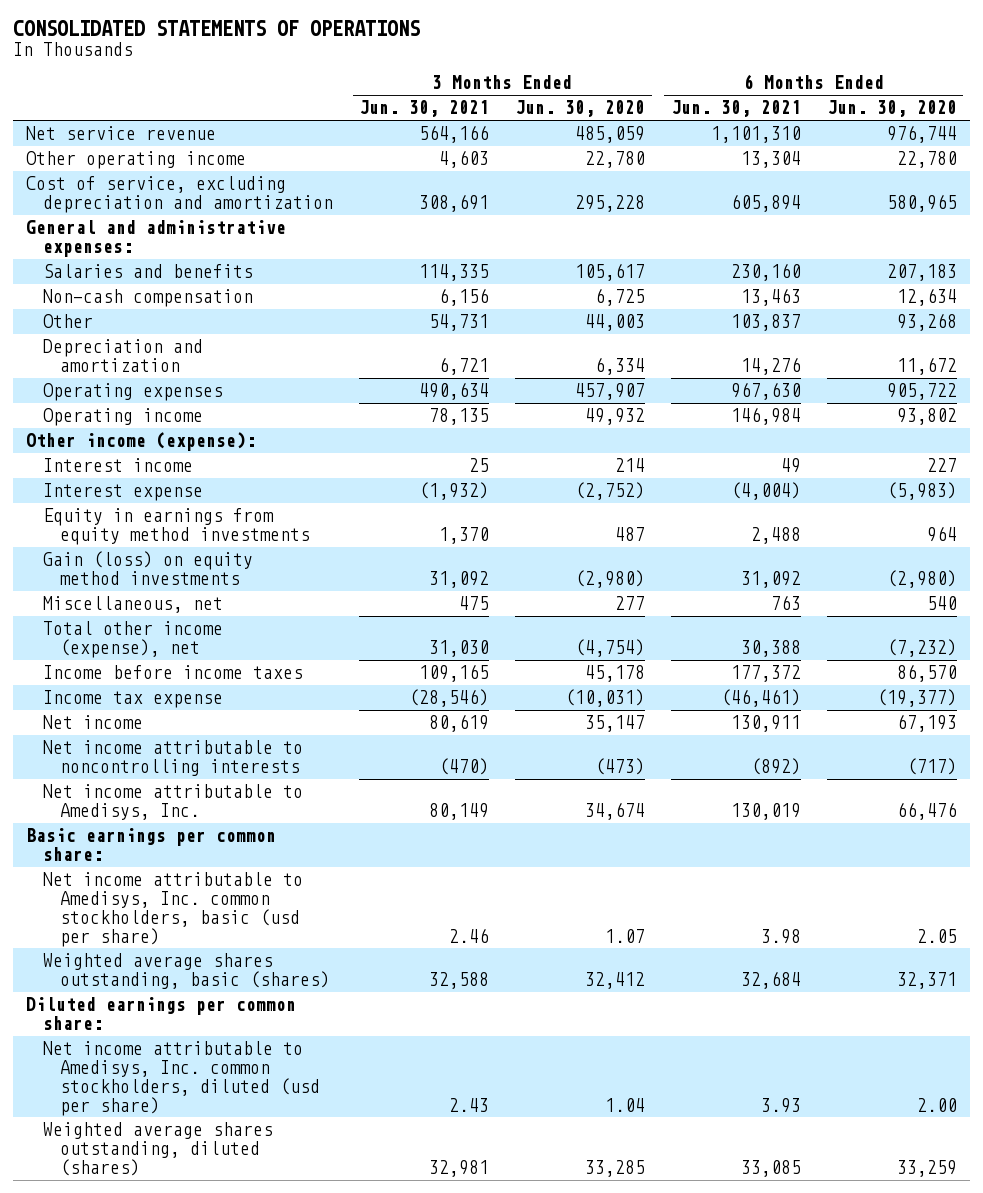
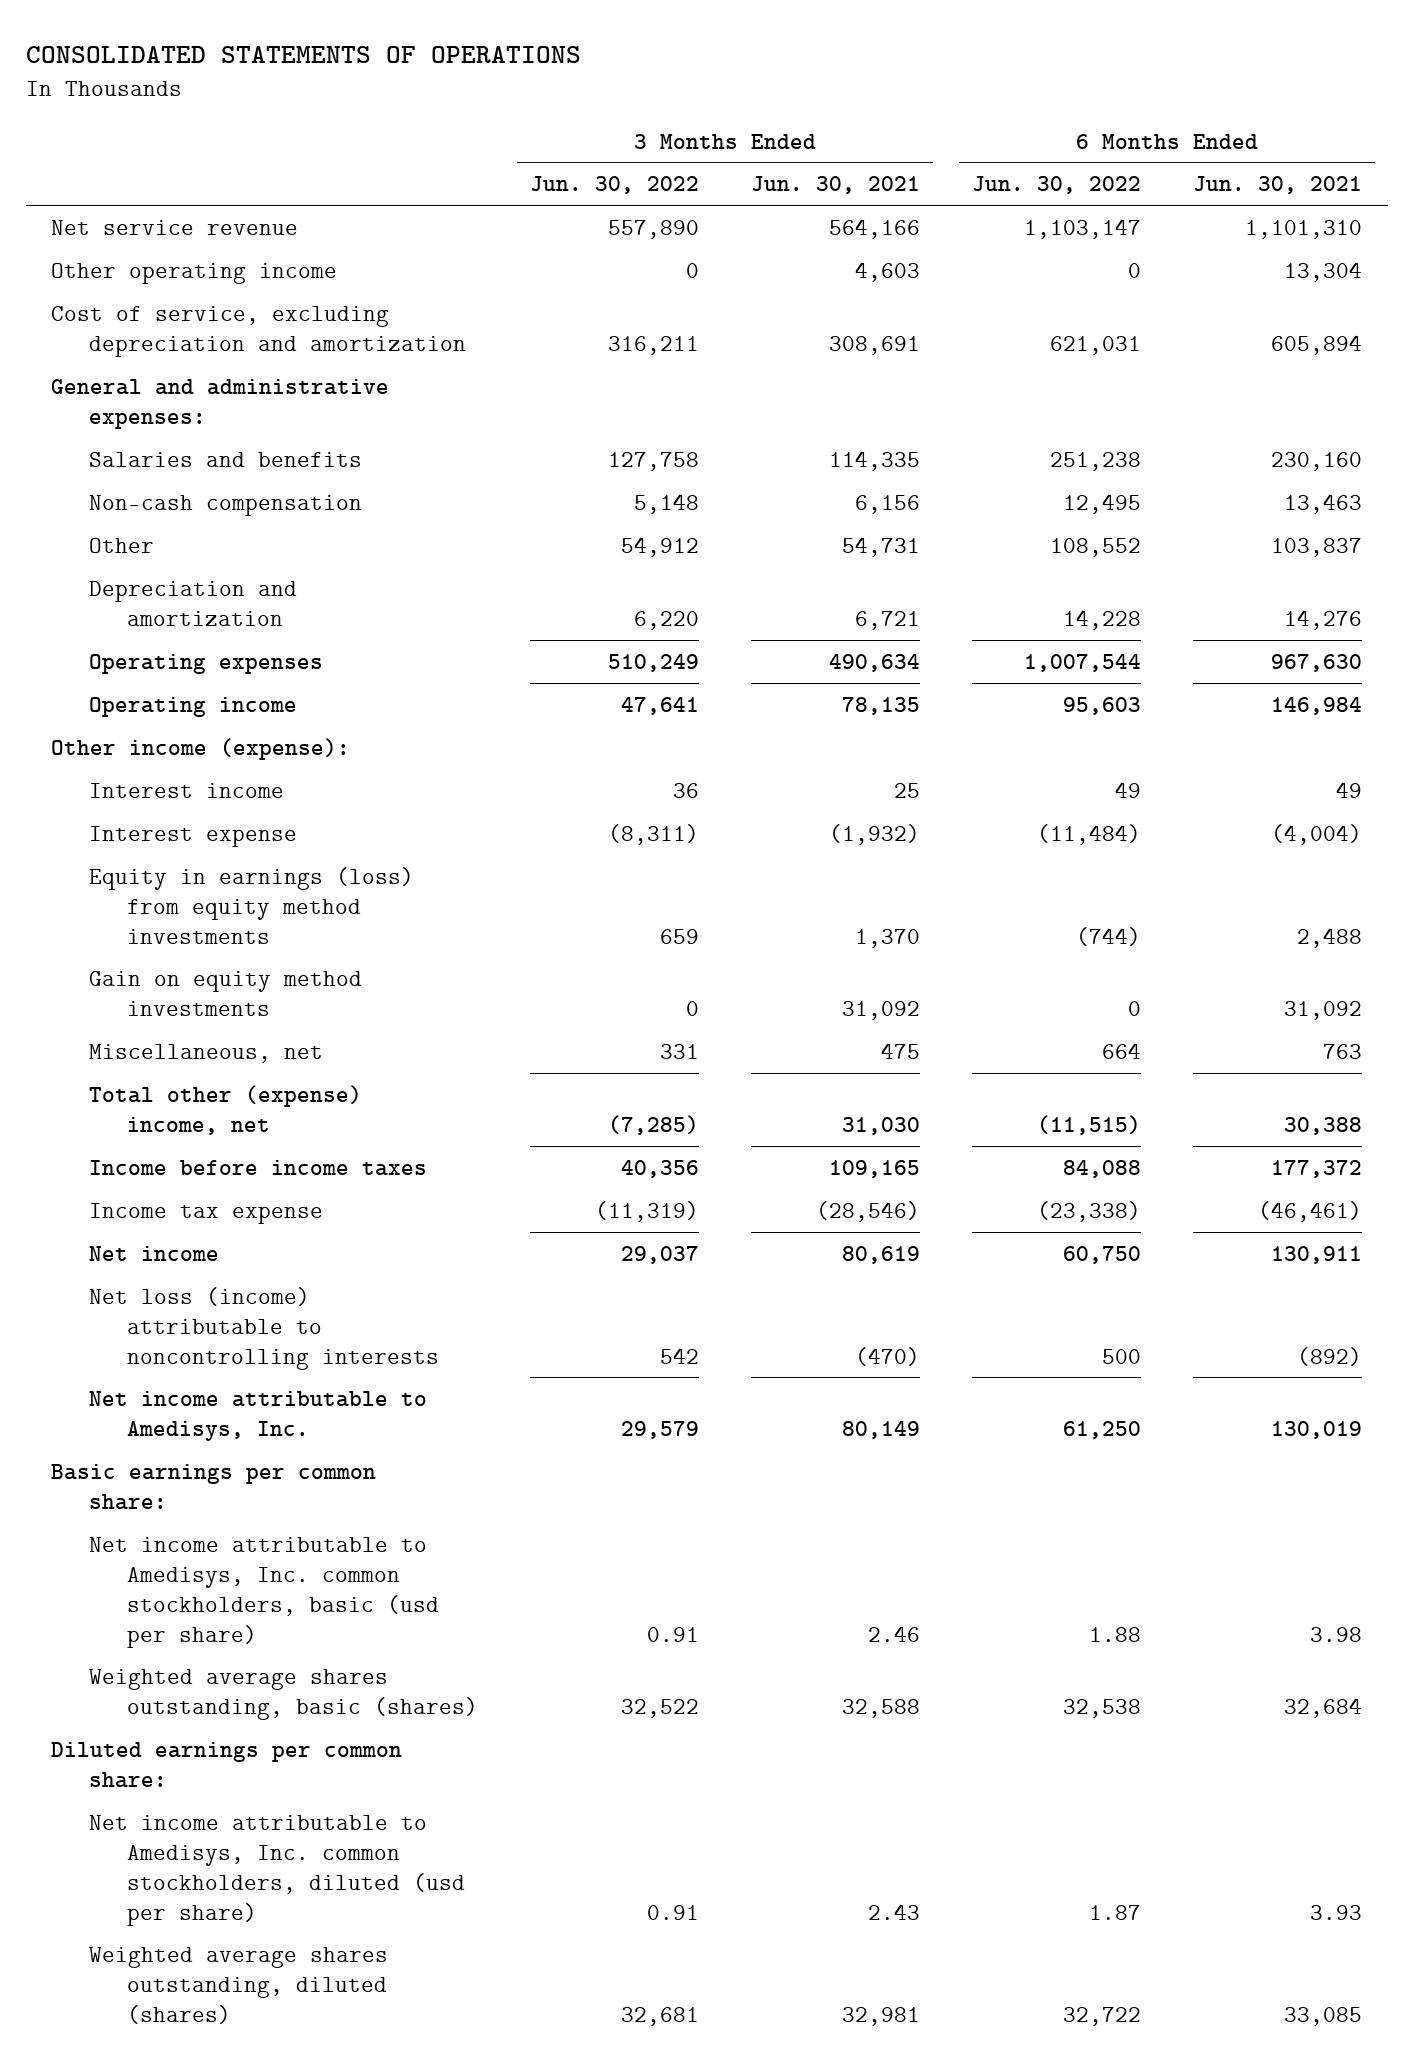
- | 3 Months Ended Jun. 30, 2021 | 3 Months Ended Jun. 30, 2020 | 6 Months Ended Jun. 30, 2021 | 6 Months Ended Jun. 30, 2020
+ | 3 Months Ended Jun. 30, 2022 | 3 Months Ended Jun. 30, 2021 | 6 Months Ended Jun. 30, 2022 | 6 Months Ended Jun. 30, 2021
- Equity in earnings from equity method investments | 1,370 | 487 | 2,488 | 964
- Gain (loss) on equity method investments | 31,092 | (2,980) | 31,092 | (2,980)
+ Equity in earnings (loss) from equity method investments | 659 | 1,370 | (744) | 2,488
+ Gain on equity method investments | 0 | 31,092 | 0 | 31,092
- Total other income (expense), net | 31,030 | (4,754) | 30,388 | (7,232)
+ Total other (expense) income, net | (7,285) | 31,030 | (11,515) | 30,388
- Net income attributable to noncontrolling interests | (470) | (473) | (892) | (717)
+ Net loss (income) attributable to noncontrolling interests | 542 | (470) | 500 | (892)

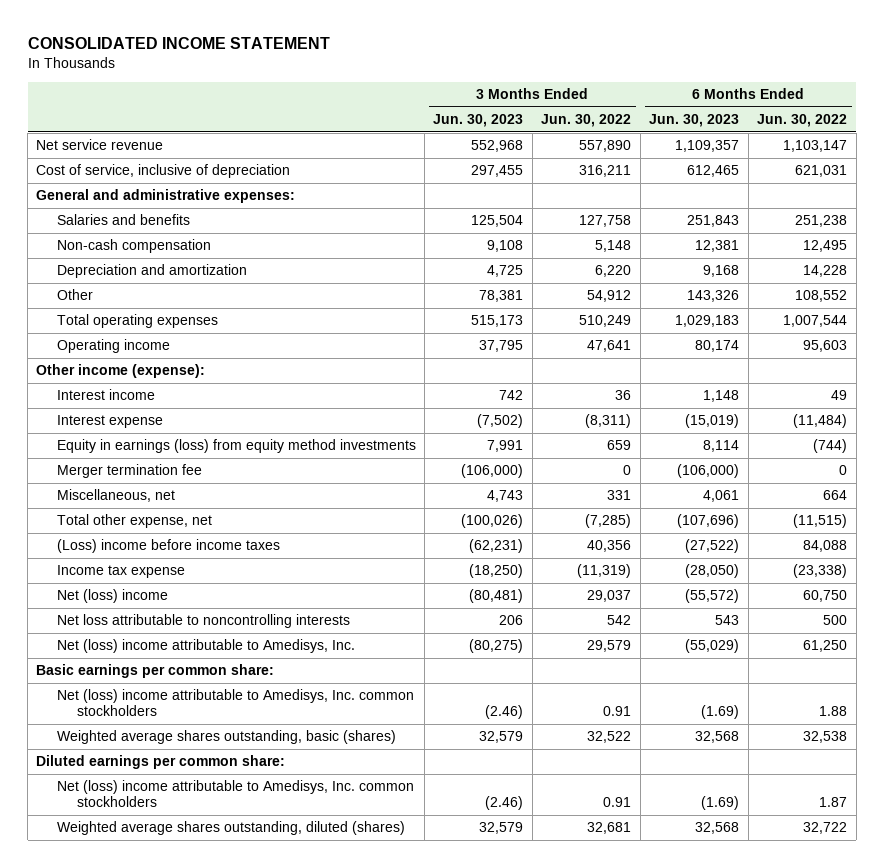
- CONSOLIDATED STATEMENTS OF OPERATIONS
+ CONSOLIDATED INCOME STATEMENT
- | 3 Months Ended Jun. 30, 2022 | 3 Months Ended Jun. 30, 2021 | 6 Months Ended Jun. 30, 2022 | 6 Months Ended Jun. 30, 2021
+ | 3 Months Ended Jun. 30, 2023 | 3 Months Ended Jun. 30, 2022 | 6 Months Ended Jun. 30, 2023 | 6 Months Ended Jun. 30, 2022
- Other operating income | 0 | 4,603 | 0 | 13,304
- Cost of service, excluding depreciation and amortization | 316,211 | 308,691 | 621,031 | 605,894
+ Cost of service, inclusive of depreciation | 297,455 | 316,211 | 612,465 | 621,031
- Operating expenses | 510,249 | 490,634 | 1,007,544 | 967,630
moved down: Other | 78,381 | 54,912 | 143,326 | 108,552
+ Total operating expenses | 515,173 | 510,249 | 1,029,183 | 1,007,544
- Gain on equity method investments | 0 | 31,092 | 0 | 31,092
+ Merger termination fee | (106,000) | 0 | (106,000) | 0
- Total other (expense) income, net | (7,285) | 31,030 | (11,515) | 30,388
- Income before income taxes | 40,356 | 109,165 | 84,088 | 177,372
+ Total other expense, net | (100,026) | (7,285) | (107,696) | (11,515)
+ (Loss) income before income taxes | (62,231) | 40,356 | (27,522) | 84,088
- Net income | 29,037 | 80,619 | 60,750 | 130,911
- Net loss (income) attributable to noncontrolling interests | 542 | (470) | 500 | (892)
- Net income attributable to Amedisys, Inc. | 29,579 | 80,149 | 61,250 | 130,019
+ Net (loss) income | (80,481) | 29,037 | (55,572) | 60,750
+ Net loss attributable to noncontrolling interests | 206 | 542 | 543 | 500
+ Net (loss) income attributable to Amedisys, Inc. | (80,275) | 29,579 | (55,029) | 61,250
- Net income attributable to Amedisys, Inc. common stockholders, basic (usd per share) | 0.91 | 2.46 | 1.88 | 3.98
+ Net (loss) income attributable to Amedisys, Inc. common stockholders | (2.46) | 0.91 | (1.69) | 1.88
- Net income attributable to Amedisys, Inc. common stockholders, diluted (usd per share) | 0.91 | 2.43 | 1.87 | 3.93
+ Net (loss) income attributable to Amedisys, Inc. common stockholders | (2.46) | 0.91 | (1.69) | 1.87

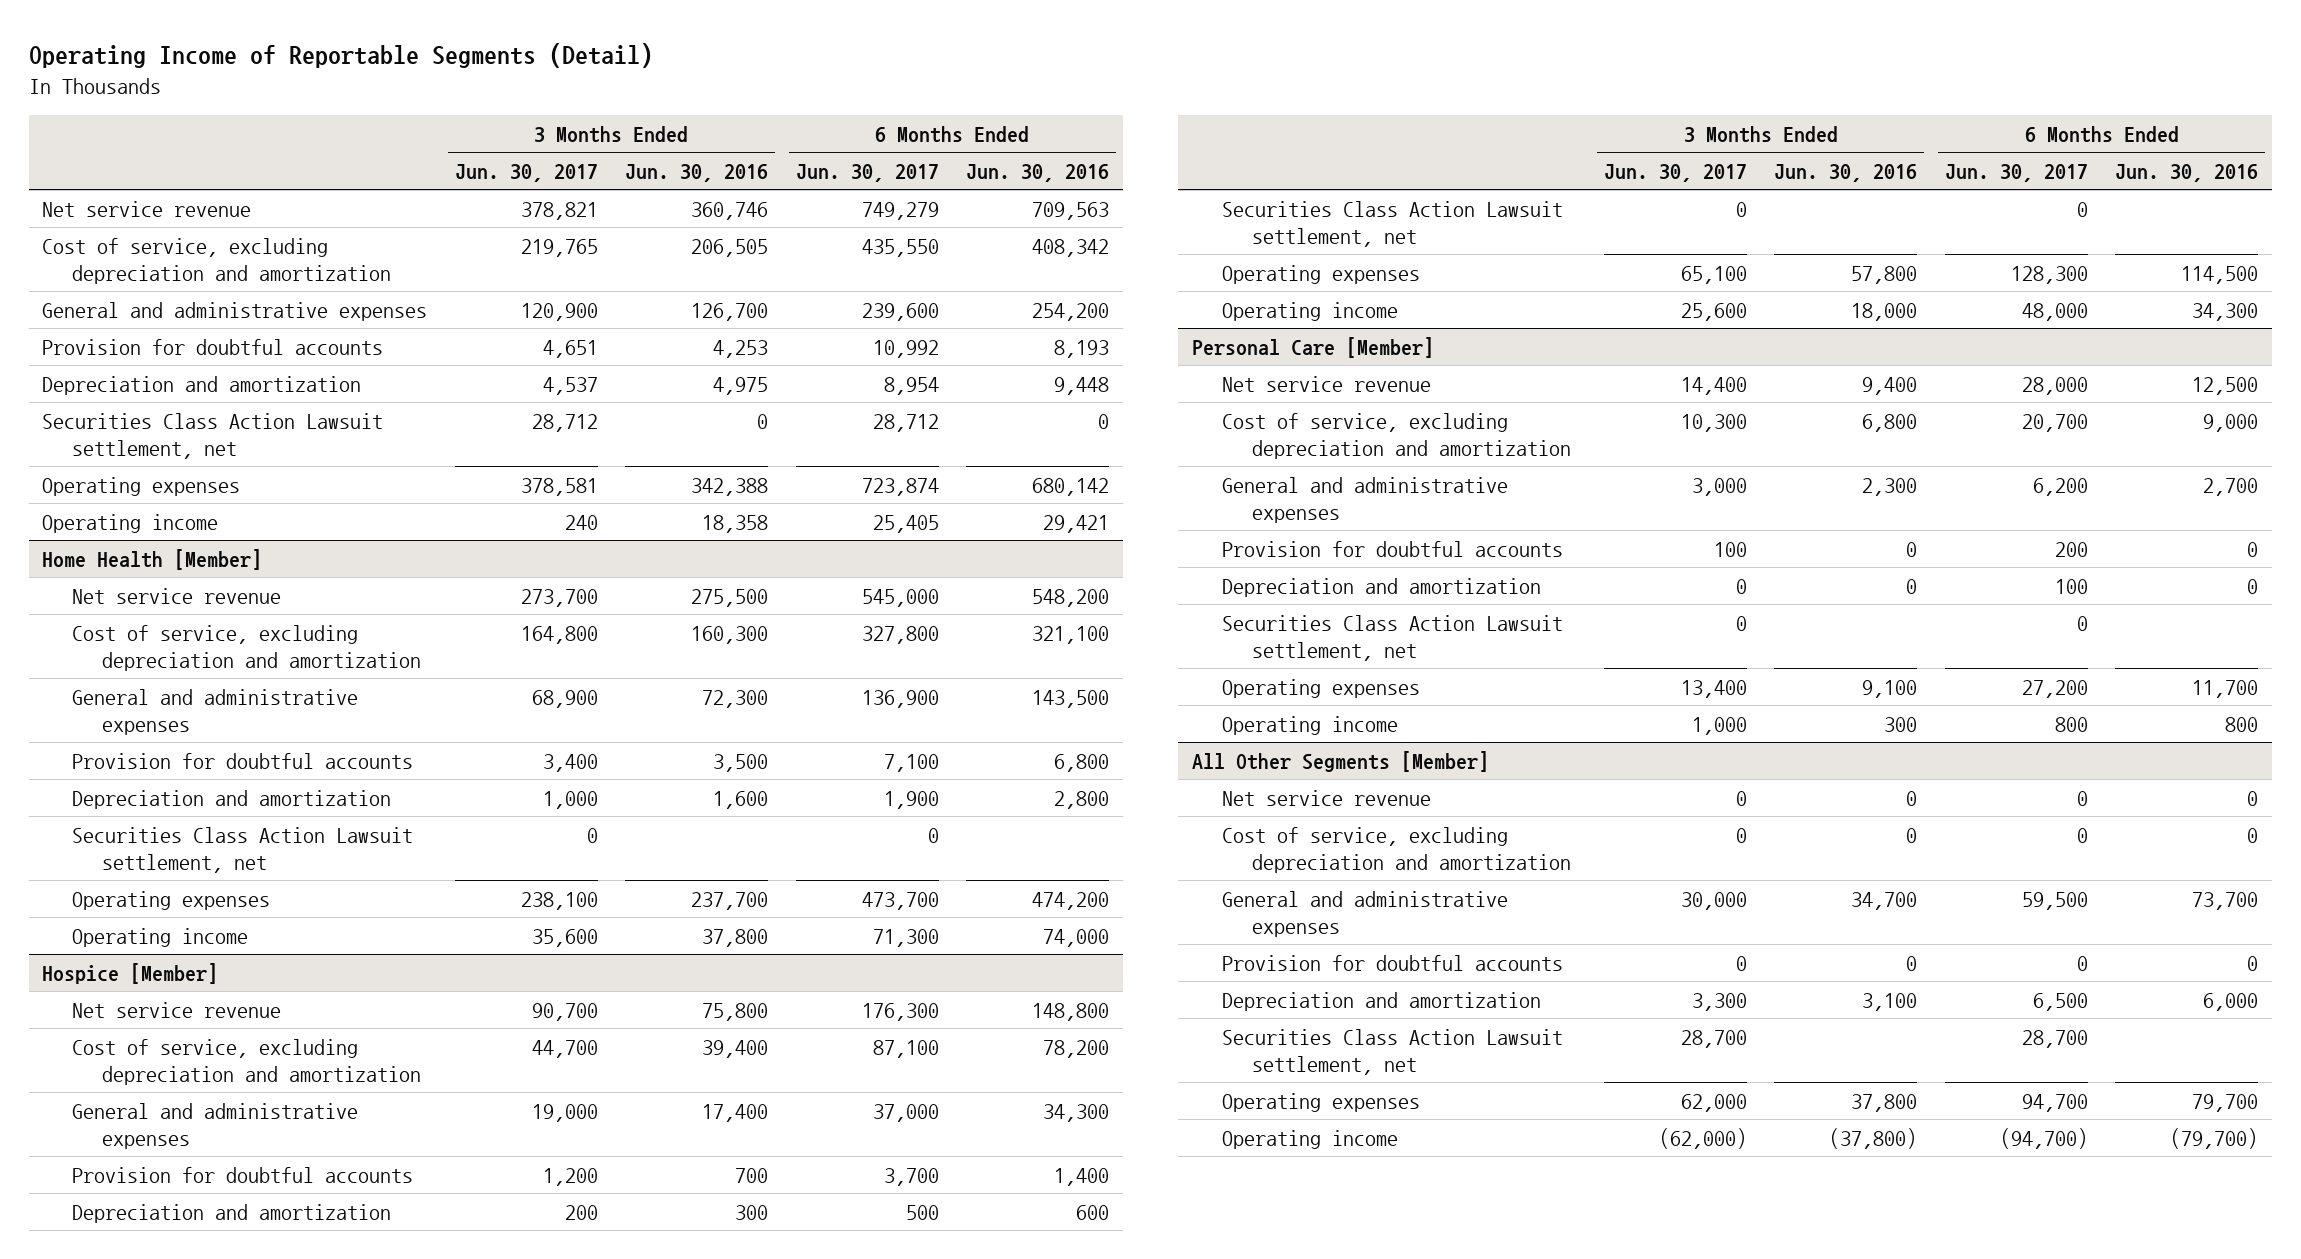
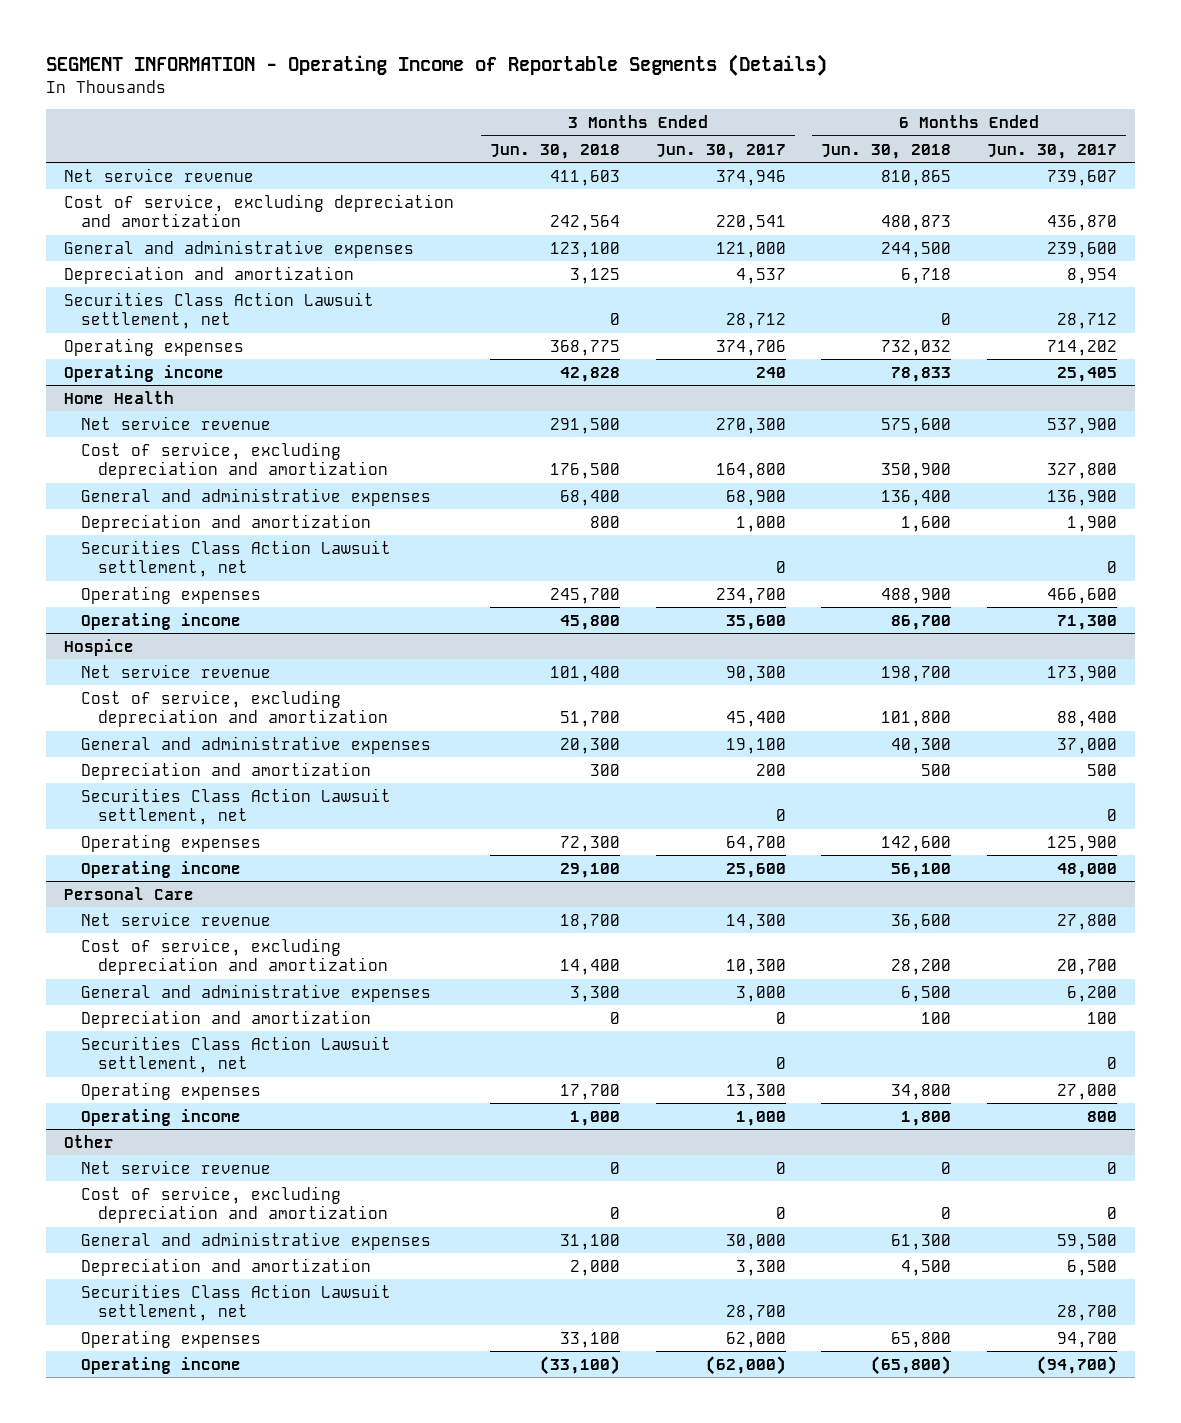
- Operating Income of Reportable Segments (Detail)
+ SEGMENT INFORMATION - Operating Income of Reportable Segments (Details)
- | 3 Months Ended Jun. 30, 2017 | 3 Months Ended Jun. 30, 2016 | 6 Months Ended Jun. 30, 2017 | 6 Months Ended Jun. 30, 2016
+ | 3 Months Ended Jun. 30, 2018 | 3 Months Ended Jun. 30, 2017 | 6 Months Ended Jun. 30, 2018 | 6 Months Ended Jun. 30, 2017
- Net service revenue | 378,821 | 360,746 | 749,279 | 709,563
- Cost of service, excluding depreciation and amortization | 219,765 | 206,505 | 435,550 | 408,342
- General and administrative expenses | 120,900 | 126,700 | 239,600 | 254,200
- Provision for doubtful accounts | 4,651 | 4,253 | 10,992 | 8,193
+ Net service revenue | 411,603 | 374,946 | 810,865 | 739,607
+ Cost of service, excluding depreciation and amortization | 242,564 | 220,541 | 480,873 | 436,870
+ General and administrative expenses | 123,100 | 121,000 | 244,500 | 239,600
- Operating expenses | 378,581 | 342,388 | 723,874 | 680,142
+ Operating expenses | 368,775 | 374,706 | 732,032 | 714,202
- Home Health [Member]
- Net service revenue | 273,700 | 275,500 | 545,000 | 548,200
+ Home Health
+ Net service revenue | 291,500 | 270,300 | 575,600 | 537,900
- Provision for doubtful accounts | 3,400 | 3,500 | 7,100 | 6,800
- Operating expenses | 238,100 | 237,700 | 473,700 | 474,200
+ Operating expenses | 245,700 | 234,700 | 488,900 | 466,600
- Hospice [Member]
- Net service revenue | 90,700 | 75,800 | 176,300 | 148,800
- Cost of service, excluding depreciation and amortization | 44,700 | 39,400 | 87,100 | 78,200
- General and administrative expenses | 19,000 | 17,400 | 37,000 | 34,300
- Provision for doubtful accounts | 1,200 | 700 | 3,700 | 1,400
+ Hospice
+ Net service revenue | 101,400 | 90,300 | 198,700 | 173,900
+ Cost of service, excluding depreciation and amortization | 51,700 | 45,400 | 101,800 | 88,400
+ General and administrative expenses | 20,300 | 19,100 | 40,300 | 37,000
- Operating expenses | 65,100 | 57,800 | 128,300 | 114,500
+ Operating expenses | 72,300 | 64,700 | 142,600 | 125,900
- Personal Care [Member]
- Net service revenue | 14,400 | 9,400 | 28,000 | 12,500
+ Personal Care
+ Net service revenue | 18,700 | 14,300 | 36,600 | 27,800
- Provision for doubtful accounts | 100 | 0 | 200 | 0
- Operating expenses | 13,400 | 9,100 | 27,200 | 11,700
+ Operating expenses | 17,700 | 13,300 | 34,800 | 27,000
- All Other Segments [Member]
+ Other
- Provision for doubtful accounts | 0 | 0 | 0 | 0

